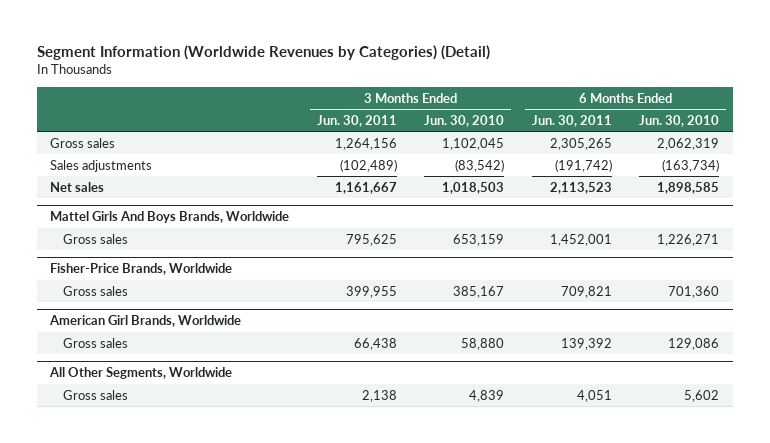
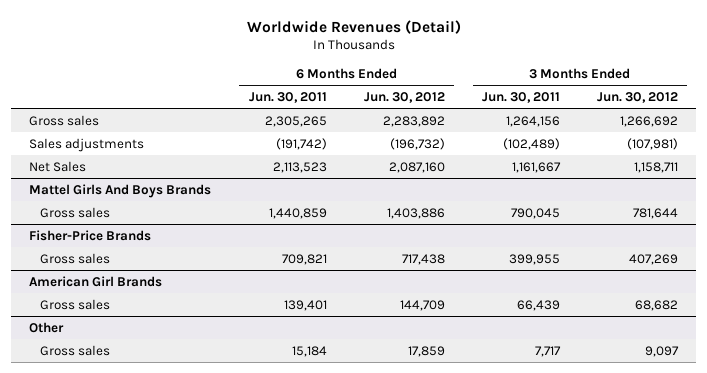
- Segment Information (Worldwide Revenues by Categories) (Detail)
+ Worldwide Revenues (Detail)
- | 3 Months Ended Jun. 30, 2011 | 3 Months Ended Jun. 30, 2010 | 6 Months Ended Jun. 30, 2011 | 6 Months Ended Jun. 30, 2010
+ | 6 Months Ended Jun. 30, 2011 | 6 Months Ended Jun. 30, 2012 | 3 Months Ended Jun. 30, 2011 | 3 Months Ended Jun. 30, 2012
- Net sales | 1,161,667 | 1,018,503 | 2,113,523 | 1,898,585
- Mattel Girls And Boys Brands, Worldwide
- Gross sales | 795,625 | 653,159 | 1,452,001 | 1,226,271
- Fisher-Price Brands, Worldwide
+ Net Sales | 2,113,523 | 2,087,160 | 1,161,667 | 1,158,711
+ Mattel Girls And Boys Brands
+ Gross sales | 1,440,859 | 1,403,886 | 790,045 | 781,644
+ Fisher-Price Brands
- American Girl Brands, Worldwide
- Gross sales | 66,438 | 58,880 | 139,392 | 129,086
- All Other Segments, Worldwide
- Gross sales | 2,138 | 4,839 | 4,051 | 5,602
+ American Girl Brands
+ Gross sales | 139,401 | 144,709 | 66,439 | 68,682
+ Other
+ Gross sales | 15,184 | 17,859 | 7,717 | 9,097

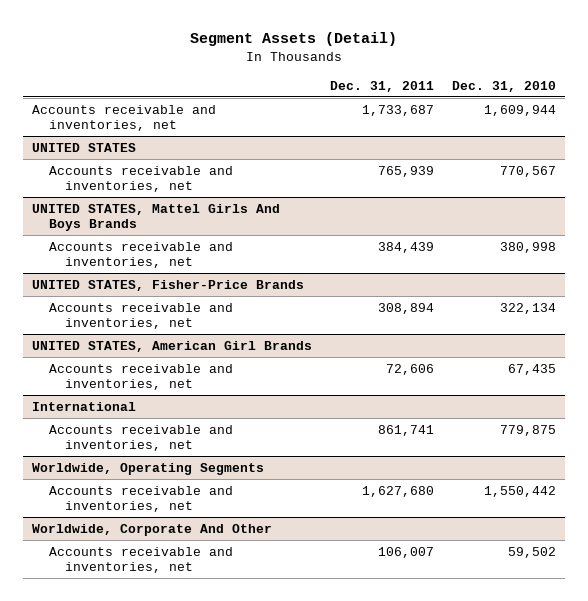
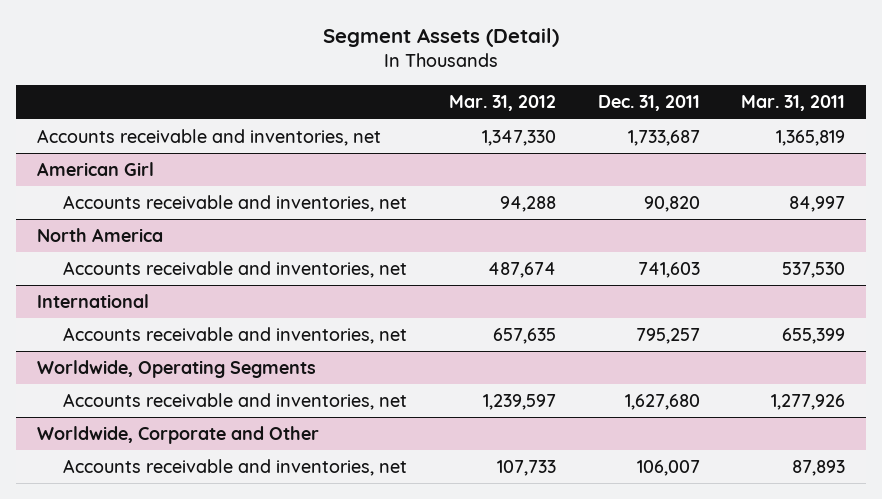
- | Dec. 31, 2011 | Dec. 31, 2010
+ | Mar. 31, 2012 | Dec. 31, 2011 | Mar. 31, 2011
- UNITED STATES
- Accounts receivable and inventories, net | 765,939 | 770,567
- UNITED STATES, Mattel Girls And Boys Brands
- Accounts receivable and inventories, net | 384,439 | 380,998
- UNITED STATES, Fisher-Price Brands
- Accounts receivable and inventories, net | 308,894 | 322,134
- UNITED STATES, American Girl Brands
- Accounts receivable and inventories, net | 72,606 | 67,435
+ American Girl
+ Accounts receivable and inventories, net | 94,288 | 90,820 | 84,997
+ North America
+ Accounts receivable and inventories, net | 487,674 | 741,603 | 537,530
@ International
- Accounts receivable and inventories, net | 861,741 | 779,875
+ Accounts receivable and inventories, net | 657,635 | 795,257 | 655,399
- Worldwide, Corporate And Other
+ Worldwide, Corporate and Other

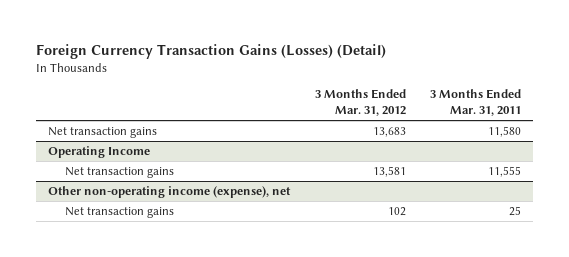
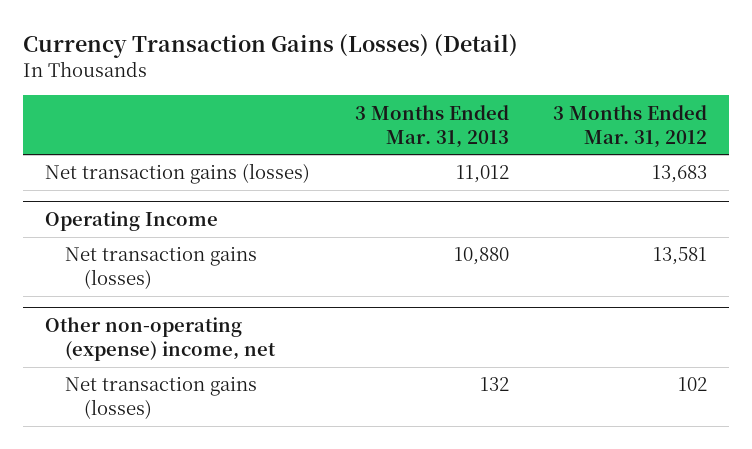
- Foreign Currency Transaction Gains (Losses) (Detail)
+ Currency Transaction Gains (Losses) (Detail)
- | 3 Months Ended Mar. 31, 2012 | 3 Months Ended Mar. 31, 2011
+ | 3 Months Ended Mar. 31, 2013 | 3 Months Ended Mar. 31, 2012
- Net transaction gains | 13,683 | 11,580
+ Net transaction gains (losses) | 11,012 | 13,683
@ Operating Income
- Net transaction gains | 13,581 | 11,555
- Other non-operating income (expense), net
- Net transaction gains | 102 | 25
@ Operating Income
+ Net transaction gains (losses) | 10,880 | 13,581
+ Other non-operating (expense) income, net
+ Net transaction gains (losses) | 132 | 102

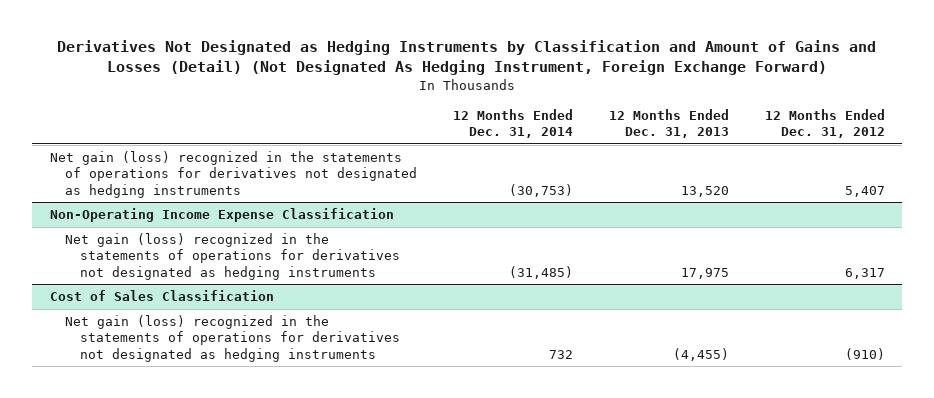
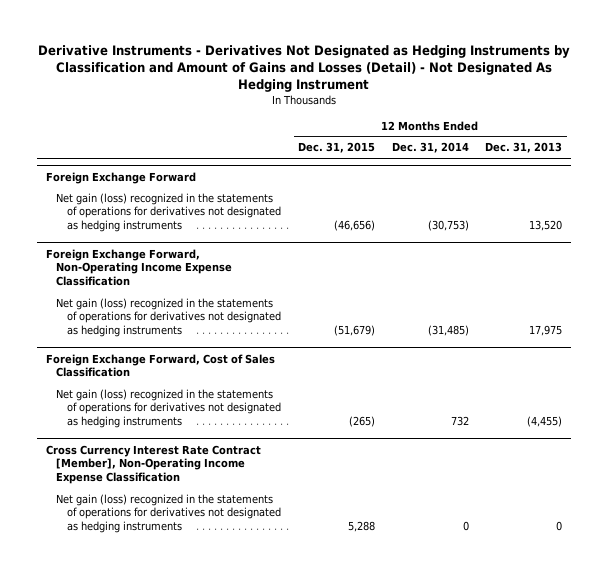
- Derivatives Not Designated as Hedging Instruments by Classification and Amount of Gains and Losses (Detail) (Not Designated As Hedging Instrument, Foreign Exchange Forward)
+ Derivative Instruments - Derivatives Not Designated as Hedging Instruments by Classification and Amount of Gains and Losses (Detail) - Not Designated As Hedging Instrument
- | 12 Months Ended Dec. 31, 2014 | 12 Months Ended Dec. 31, 2013 | 12 Months Ended Dec. 31, 2012
+ | 12 Months Ended Dec. 31, 2015 | 12 Months Ended Dec. 31, 2014 | 12 Months Ended Dec. 31, 2013
+ Foreign Exchange Forward
- Non-Operating Income Expense Classification
+ Foreign Exchange Forward, Non-Operating Income Expense Classification
- Cost of Sales Classification
+ Foreign Exchange Forward, Cost of Sales Classification
+ Cross Currency Interest Rate Contract [Member], Non-Operating Income Expense Classification
+ Net gain (loss) recognized in the statements of operations for derivatives not designated as hedging instruments | 5,288 | 0 | 0

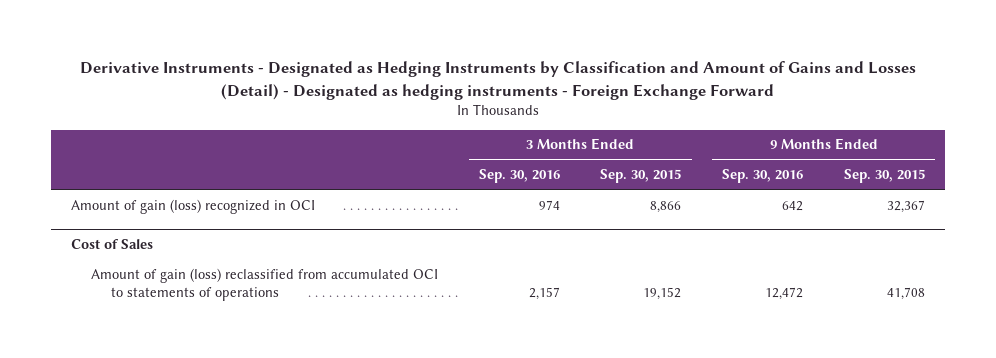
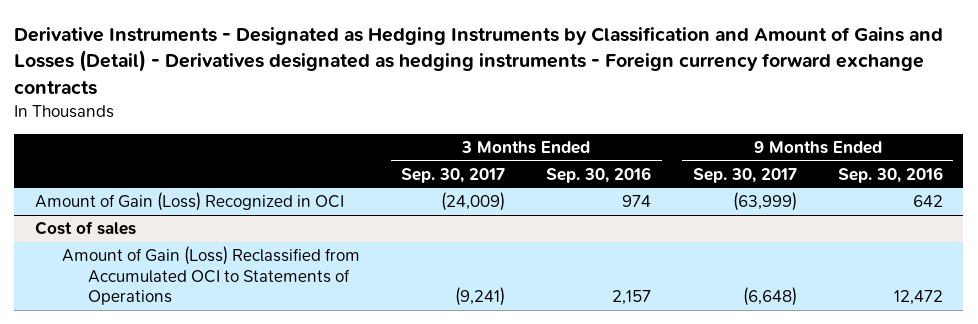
- Derivative Instruments - Designated as Hedging Instruments by Classification and Amount of Gains and Losses (Detail) - Designated as hedging instruments - Foreign Exchange Forward
+ Derivative Instruments - Designated as Hedging Instruments by Classification and Amount of Gains and Losses (Detail) - Derivatives designated as hedging instruments - Foreign currency forward exchange contracts
- | 3 Months Ended Sep. 30, 2016 | 3 Months Ended Sep. 30, 2015 | 9 Months Ended Sep. 30, 2016 | 9 Months Ended Sep. 30, 2015
+ | 3 Months Ended Sep. 30, 2017 | 3 Months Ended Sep. 30, 2016 | 9 Months Ended Sep. 30, 2017 | 9 Months Ended Sep. 30, 2016
- Amount of gain (loss) recognized in OCI | 974 | 8,866 | 642 | 32,367
- Cost of Sales
- Amount of gain (loss) reclassified from accumulated OCI to statements of operations | 2,157 | 19,152 | 12,472 | 41,708
+ Amount of Gain (Loss) Recognized in OCI | (24,009) | 974 | (63,999) | 642
+ Cost of sales
+ Amount of Gain (Loss) Reclassified from Accumulated OCI to Statements of Operations | (9,241) | 2,157 | (6,648) | 12,472

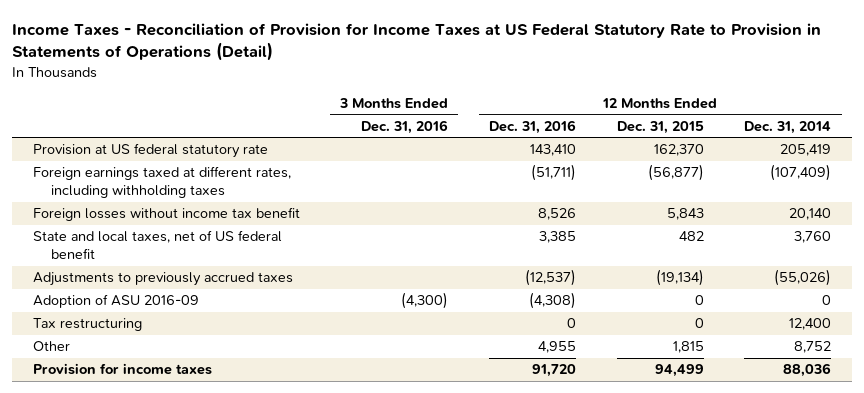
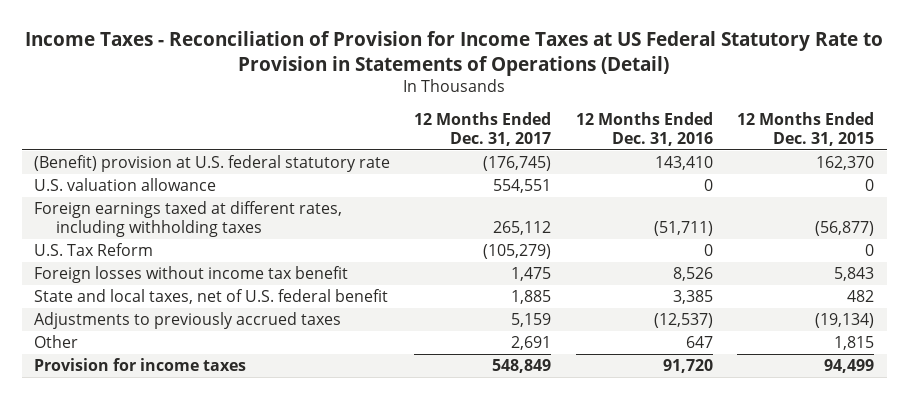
- | 3 Months Ended Dec. 31, 2016 | 12 Months Ended Dec. 31, 2016 | 12 Months Ended Dec. 31, 2015 | 12 Months Ended Dec. 31, 2014
+ | 12 Months Ended Dec. 31, 2017 | 12 Months Ended Dec. 31, 2016 | 12 Months Ended Dec. 31, 2015
- Provision at US federal statutory rate | | 143,410 | 162,370 | 205,419
+ (Benefit) provision at U.S. federal statutory rate | (176,745) | 143,410 | 162,370
+ U.S. valuation allowance | 554,551 | 0 | 0
+ U.S. Tax Reform | (105,279) | 0 | 0
- State and local taxes, net of US federal benefit | | 3,385 | 482 | 3,760
+ State and local taxes, net of U.S. federal benefit | 1,885 | 3,385 | 482
- Adoption of ASU 2016-09 | (4,300) | (4,308) | 0 | 0
- Tax restructuring | | 0 | 0 | 12,400
- Other | | 4,955 | 1,815 | 8,752
+ Other | 2,691 | 647 | 1,815

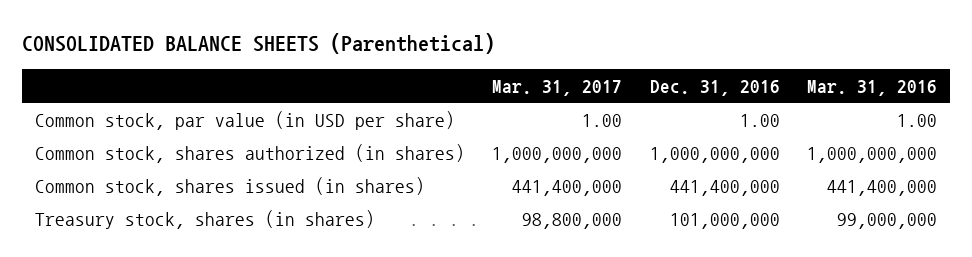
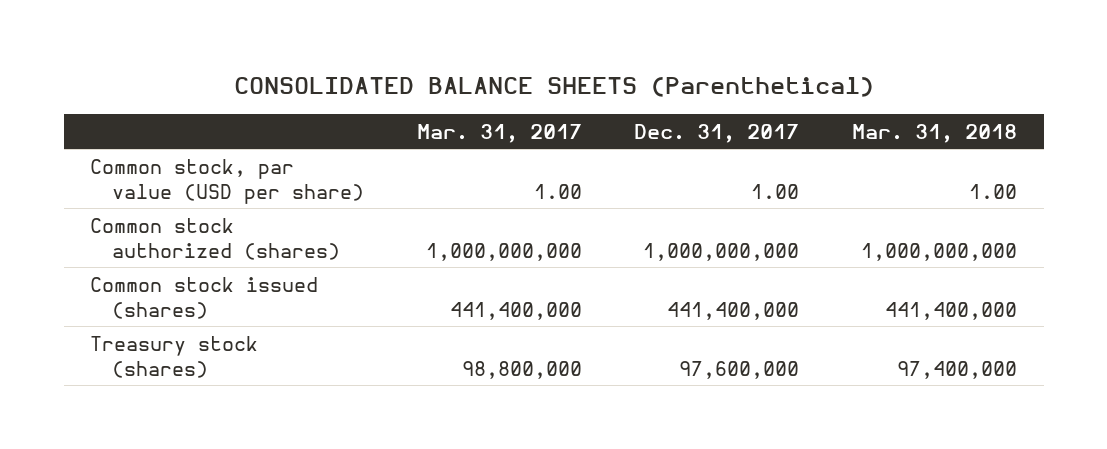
- | Mar. 31, 2017 | Dec. 31, 2016 | Mar. 31, 2016
+ | Mar. 31, 2017 | Dec. 31, 2017 | Mar. 31, 2018
- Common stock, par value (in USD per share) | 1.00 | 1.00 | 1.00
- Common stock, shares authorized (in shares) | 1,000,000,000 | 1,000,000,000 | 1,000,000,000
- Common stock, shares issued (in shares) | 441,400,000 | 441,400,000 | 441,400,000
- Treasury stock, shares (in shares) | 98,800,000 | 101,000,000 | 99,000,000
+ Common stock, par value (USD per share) | 1.00 | 1.00 | 1.00
+ Common stock authorized (shares) | 1,000,000,000 | 1,000,000,000 | 1,000,000,000
+ Common stock issued (shares) | 441,400,000 | 441,400,000 | 441,400,000
+ Treasury stock (shares) | 98,800,000 | 97,600,000 | 97,400,000

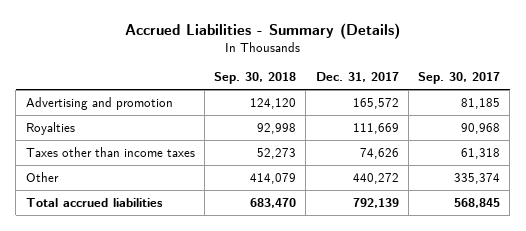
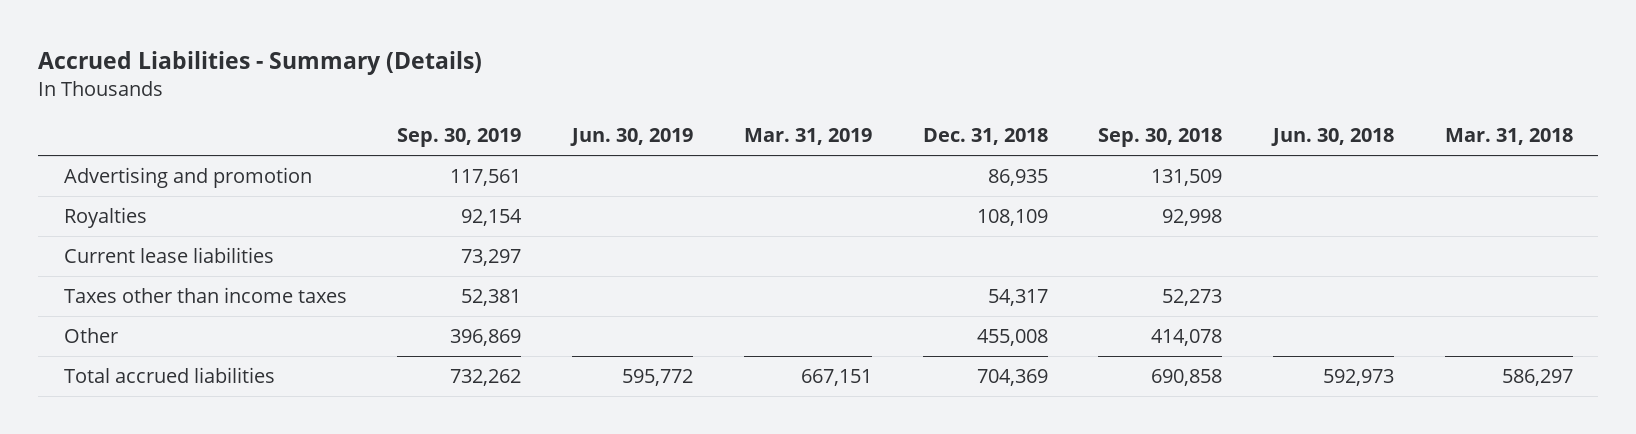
- | Sep. 30, 2018 | Dec. 31, 2017 | Sep. 30, 2017
+ | Sep. 30, 2019 | Jun. 30, 2019 | Mar. 31, 2019 | Dec. 31, 2018 | Sep. 30, 2018 | Jun. 30, 2018 | Mar. 31, 2018
- Advertising and promotion | 124,120 | 165,572 | 81,185
+ Advertising and promotion | 117,561 | | | 86,935 | 131,509 | |
+ Current lease liabilities | 73,297 | | | | | |
- Other | 414,079 | 440,272 | 335,374
- Total accrued liabilities | 683,470 | 792,139 | 568,845
+ Other | 396,869 | | | 455,008 | 414,078 | |
+ Total accrued liabilities | 732,262 | 595,772 | 667,151 | 704,369 | 690,858 | 592,973 | 586,297

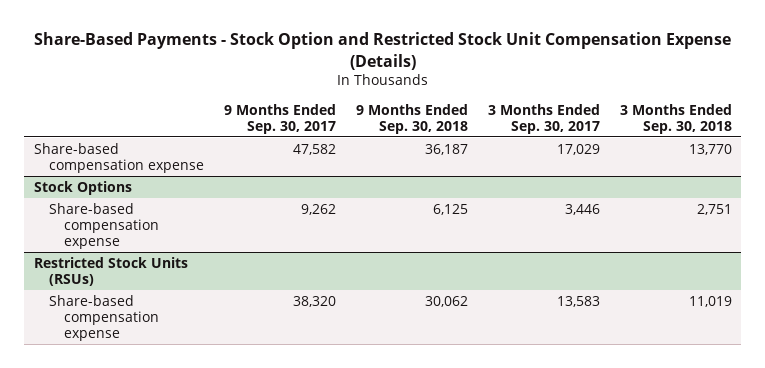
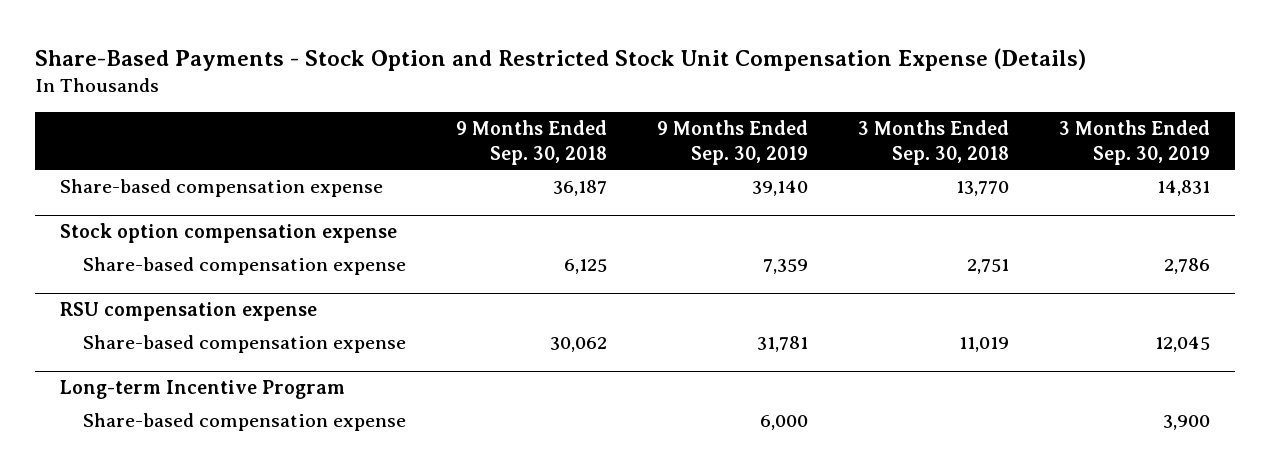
- | 9 Months Ended Sep. 30, 2017 | 9 Months Ended Sep. 30, 2018 | 3 Months Ended Sep. 30, 2017 | 3 Months Ended Sep. 30, 2018
+ | 9 Months Ended Sep. 30, 2018 | 9 Months Ended Sep. 30, 2019 | 3 Months Ended Sep. 30, 2018 | 3 Months Ended Sep. 30, 2019
- Stock Options
+ Stock option compensation expense
- Restricted Stock Units (RSUs)
+ RSU compensation expense
+ Long-term Incentive Program
+ Share-based compensation expense | | 6,000 | | 3,900

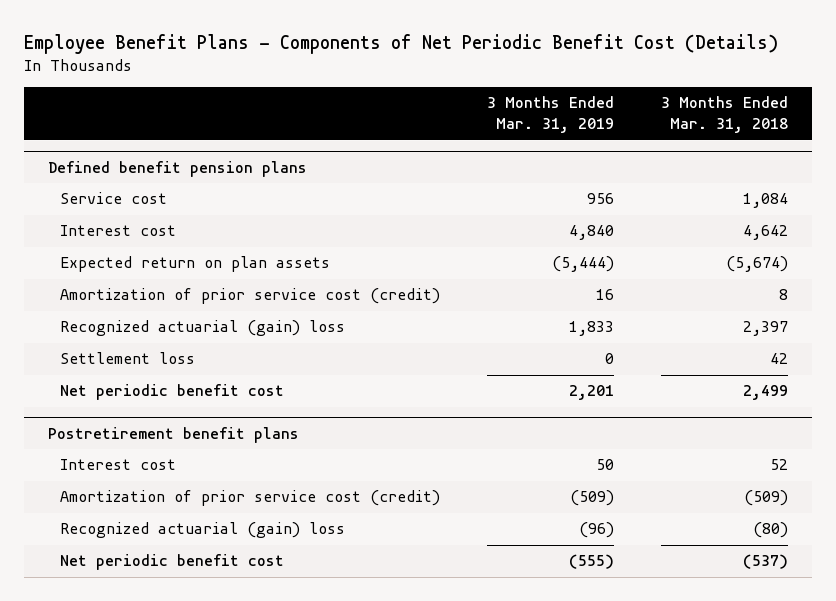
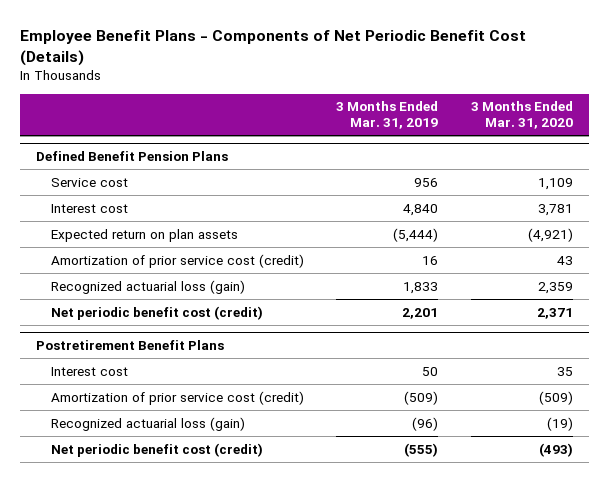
- | 3 Months Ended Mar. 31, 2019 | 3 Months Ended Mar. 31, 2018
+ | 3 Months Ended Mar. 31, 2019 | 3 Months Ended Mar. 31, 2020
- Defined benefit pension plans
+ Defined Benefit Pension Plans
- Recognized actuarial (gain) loss | 1,833 | 2,397
- Settlement loss | 0 | 42
- Net periodic benefit cost | 2,201 | 2,499
- Postretirement benefit plans
+ Recognized actuarial loss (gain) | 1,833 | 2,359
+ Net periodic benefit cost (credit) | 2,201 | 2,371
+ Postretirement Benefit Plans
- Recognized actuarial (gain) loss | (96) | (80)
- Net periodic benefit cost | (555) | (537)
+ Recognized actuarial loss (gain) | (96) | (19)
+ Net periodic benefit cost (credit) | (555) | (493)

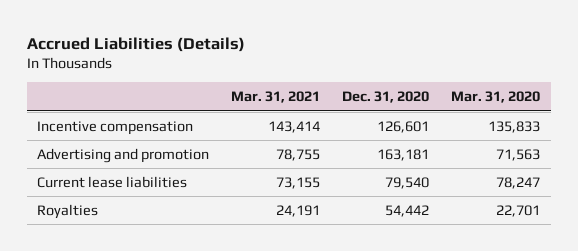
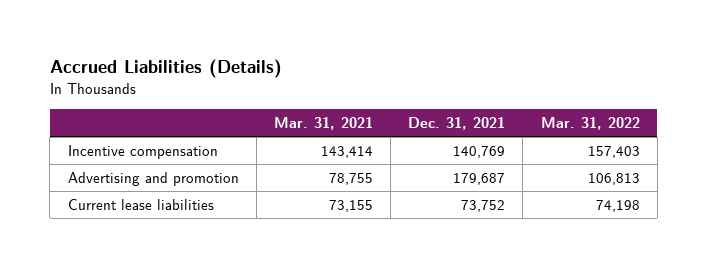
- | Mar. 31, 2021 | Dec. 31, 2020 | Mar. 31, 2020
+ | Mar. 31, 2021 | Dec. 31, 2021 | Mar. 31, 2022
- Royalties | 24,191 | 54,442 | 22,701

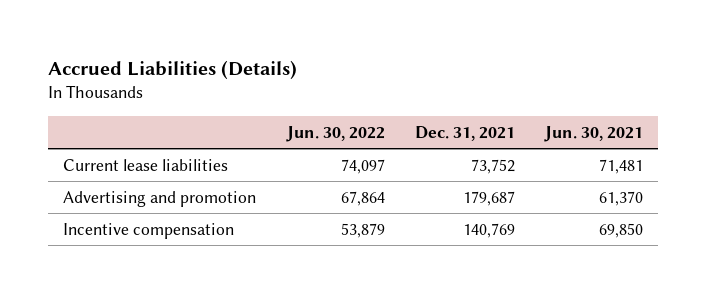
- | Mar. 31, 2021 | Dec. 31, 2021 | Mar. 31, 2022
+ | Jun. 30, 2022 | Dec. 31, 2021 | Jun. 30, 2021
moved down: Advertising and promotion | 67,864 | 179,687 | 61,370
moved down: Incentive compensation | 53,879 | 140,769 | 69,850

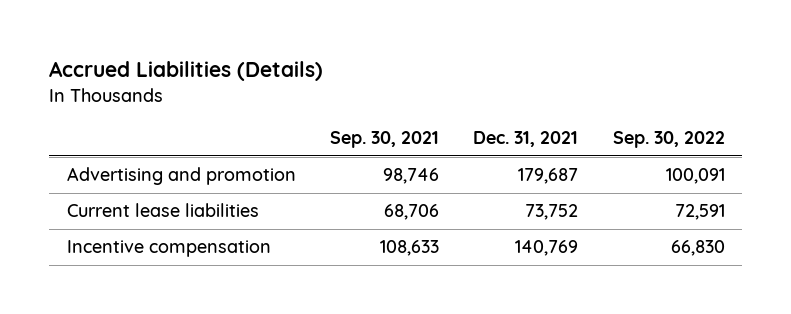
- | Jun. 30, 2022 | Dec. 31, 2021 | Jun. 30, 2021
+ | Sep. 30, 2021 | Dec. 31, 2021 | Sep. 30, 2022
moved down: Current lease liabilities | 68,706 | 73,752 | 72,591

